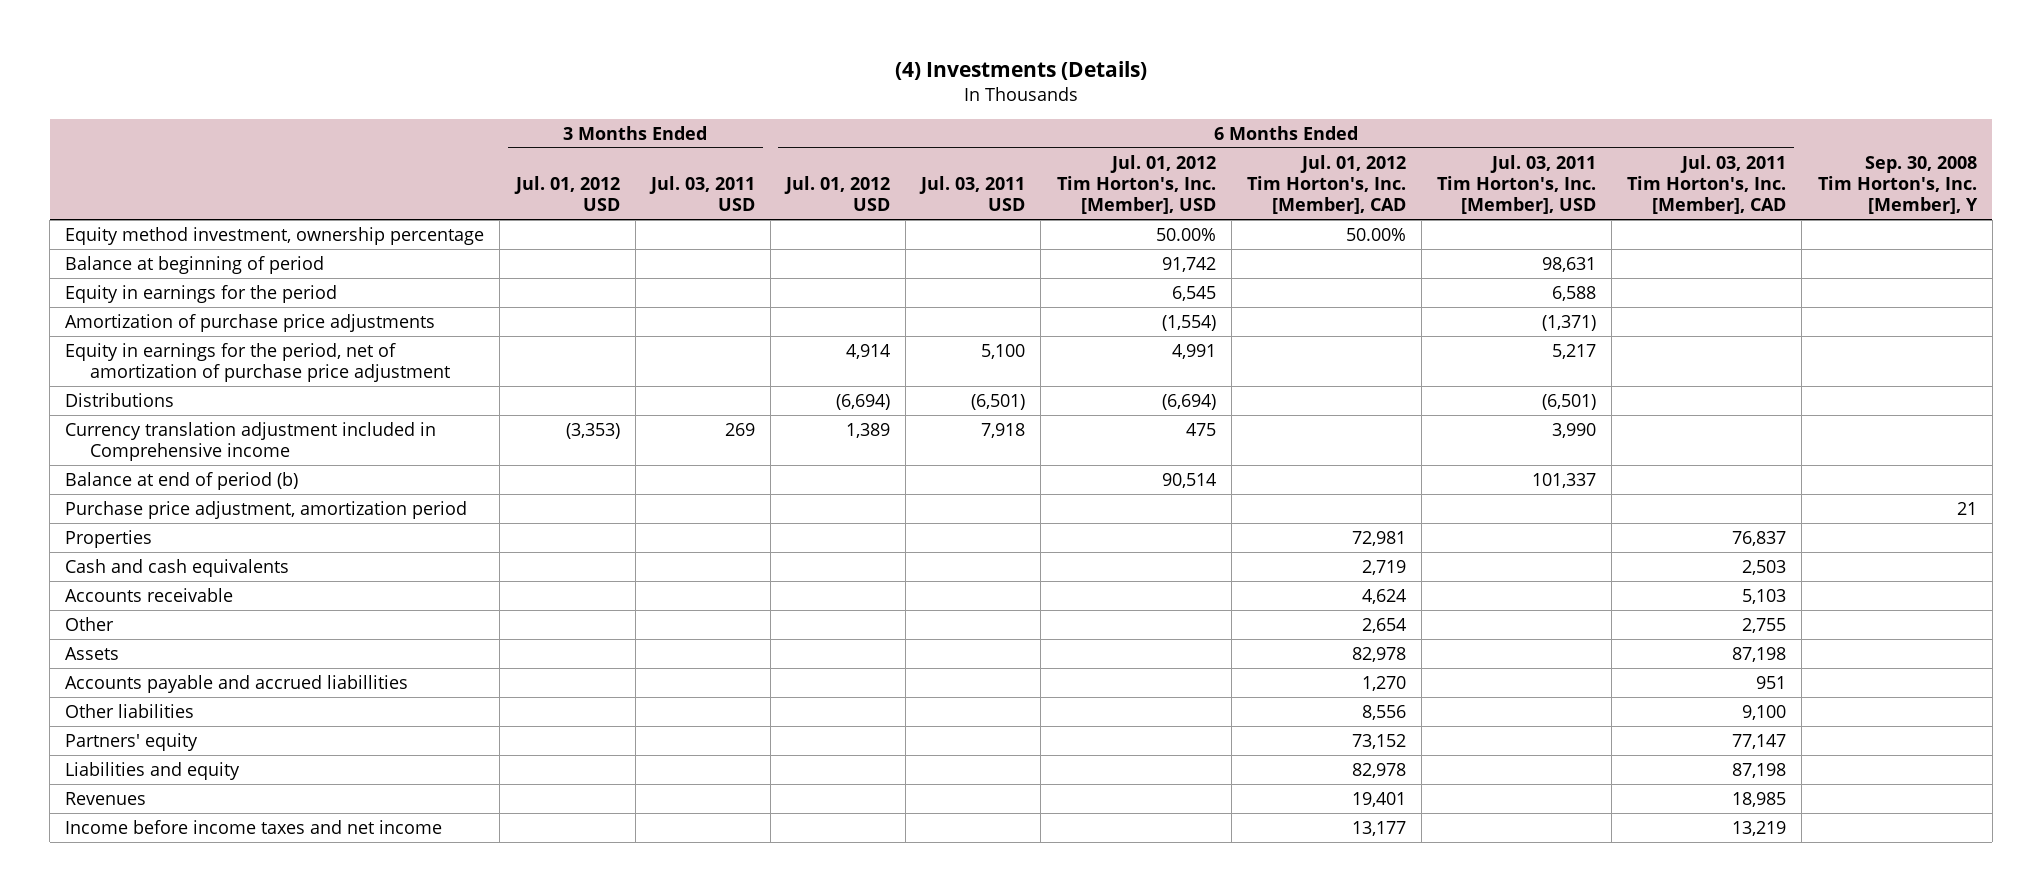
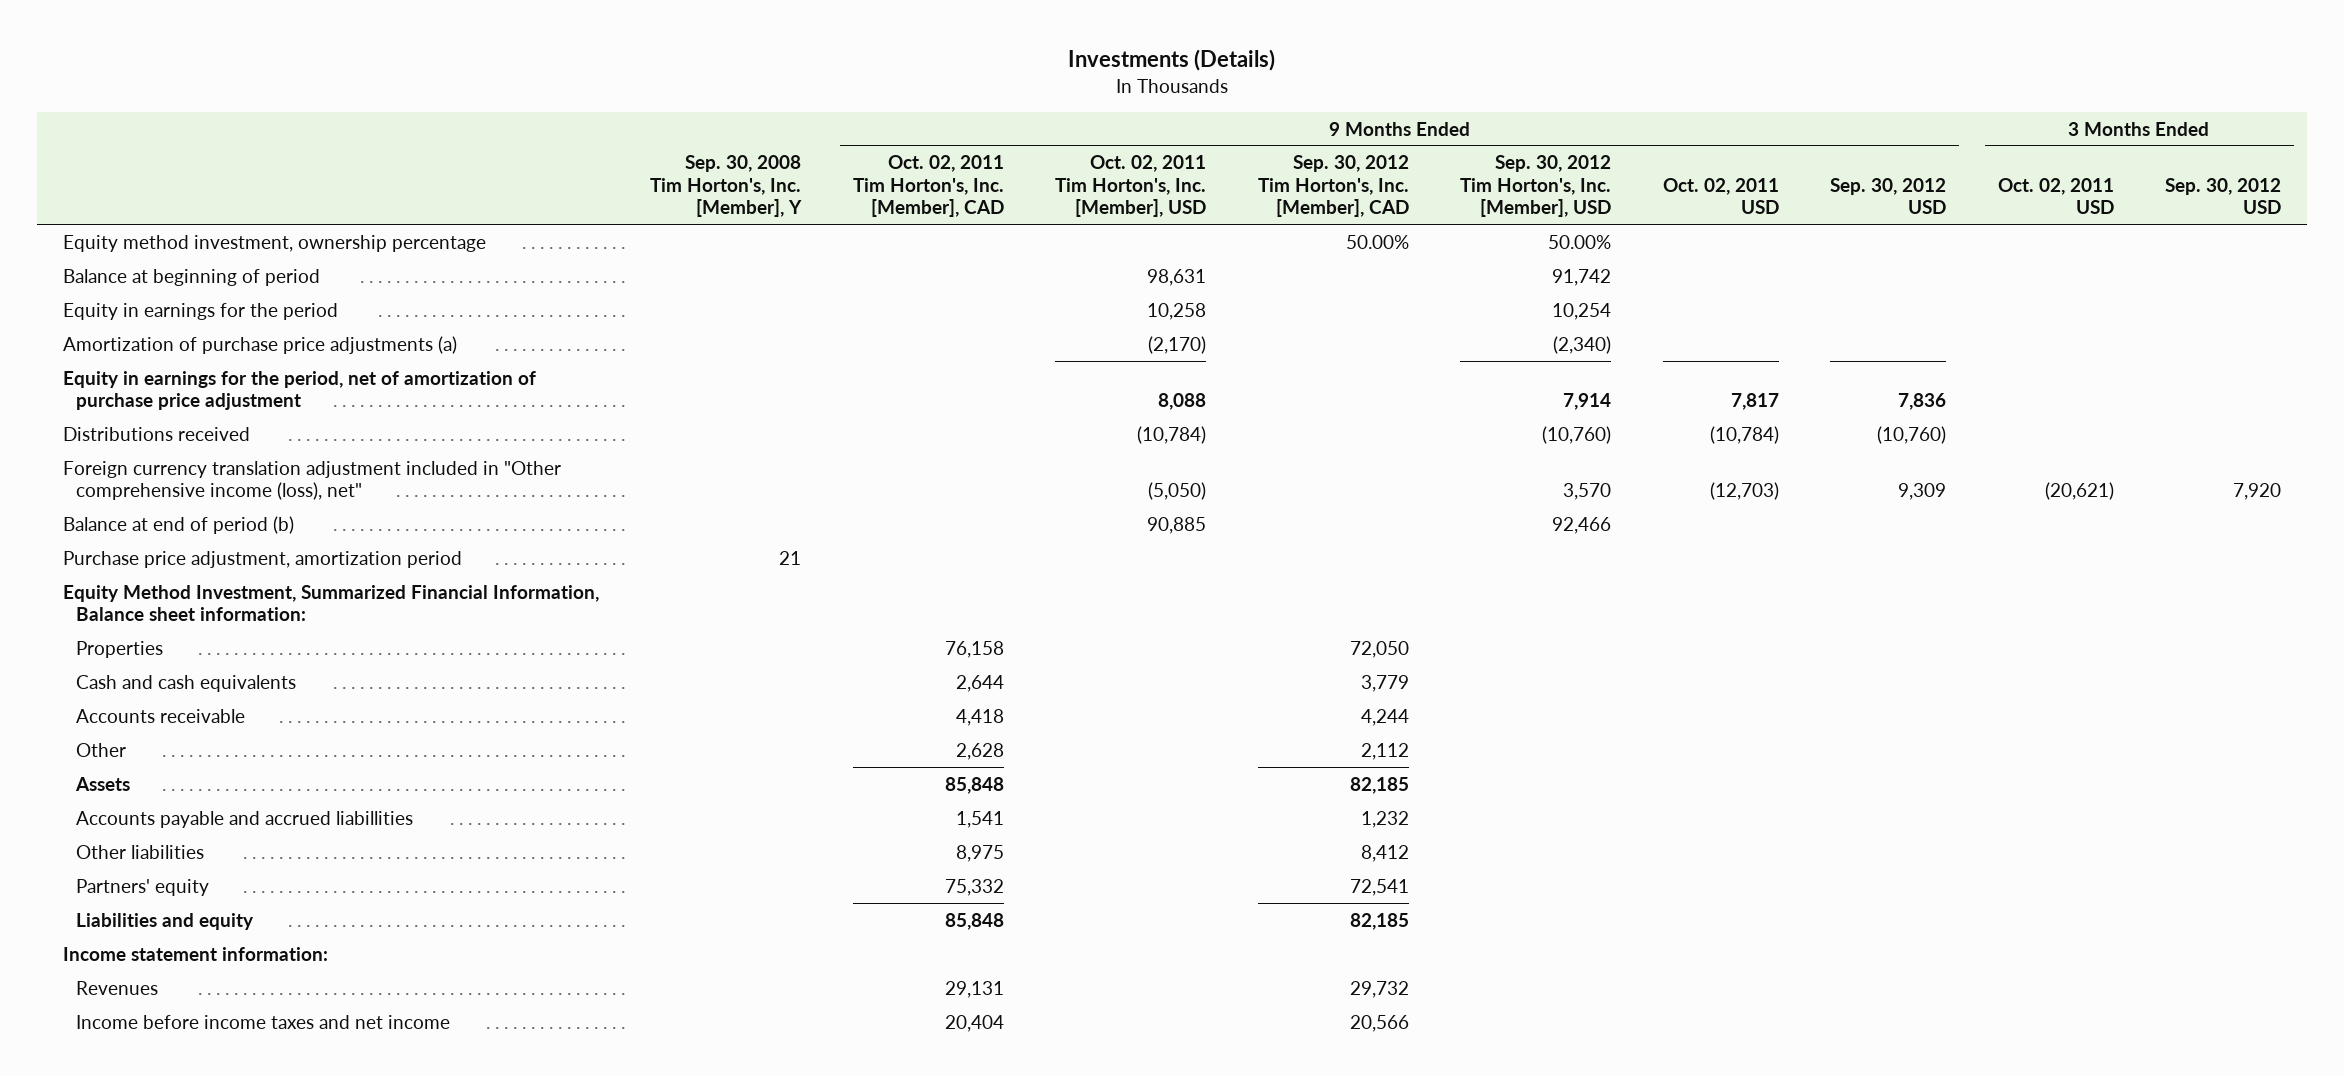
- (4) Investments (Details)
+ Investments (Details)
- | 3 Months Ended Jul. 01, 2012 USD | 3 Months Ended Jul. 03, 2011 USD | 6 Months Ended Jul. 01, 2012 USD | 6 Months Ended Jul. 03, 2011 USD | 6 Months Ended Jul. 01, 2012 Tim Horton's, Inc. [Member], USD | 6 Months Ended Jul. 01, 2012 Tim Horton's, Inc. [Member], CAD | 6 Months Ended Jul. 03, 2011 Tim Horton's, Inc. [Member], USD | 6 Months Ended Jul. 03, 2011 Tim Horton's, Inc. [Member], CAD | Sep. 30, 2008 Tim Horton's, Inc. [Member], Y
+ | Sep. 30, 2008 Tim Horton's, Inc. [Member], Y | 9 Months Ended Oct. 02, 2011 Tim Horton's, Inc. [Member], CAD | 9 Months Ended Oct. 02, 2011 Tim Horton's, Inc. [Member], USD | 9 Months Ended Sep. 30, 2012 Tim Horton's, Inc. [Member], CAD | 9 Months Ended Sep. 30, 2012 Tim Horton's, Inc. [Member], USD | 9 Months Ended Oct. 02, 2011 USD | 9 Months Ended Sep. 30, 2012 USD | 3 Months Ended Oct. 02, 2011 USD | 3 Months Ended Sep. 30, 2012 USD
- Amortization of purchase price adjustments | | | | | (1,554) | | (1,371) | |
+ Amortization of purchase price adjustments (a) | | | (2,170) | | (2,340) | | | |
- Distributions | | | (6,694) | (6,501) | (6,694) | | (6,501) | |
- Currency translation adjustment included in Comprehensive income | (3,353) | 269 | 1,389 | 7,918 | 475 | | 3,990 | |
+ Distributions received | | | (10,784) | | (10,760) | (10,784) | (10,760) | |
+ Foreign currency translation adjustment included in "Other comprehensive income (loss), net" | | | (5,050) | | 3,570 | (12,703) | 9,309 | (20,621) | 7,920
+ Equity Method Investment, Summarized Financial Information, Balance sheet information:
+ Income statement information:

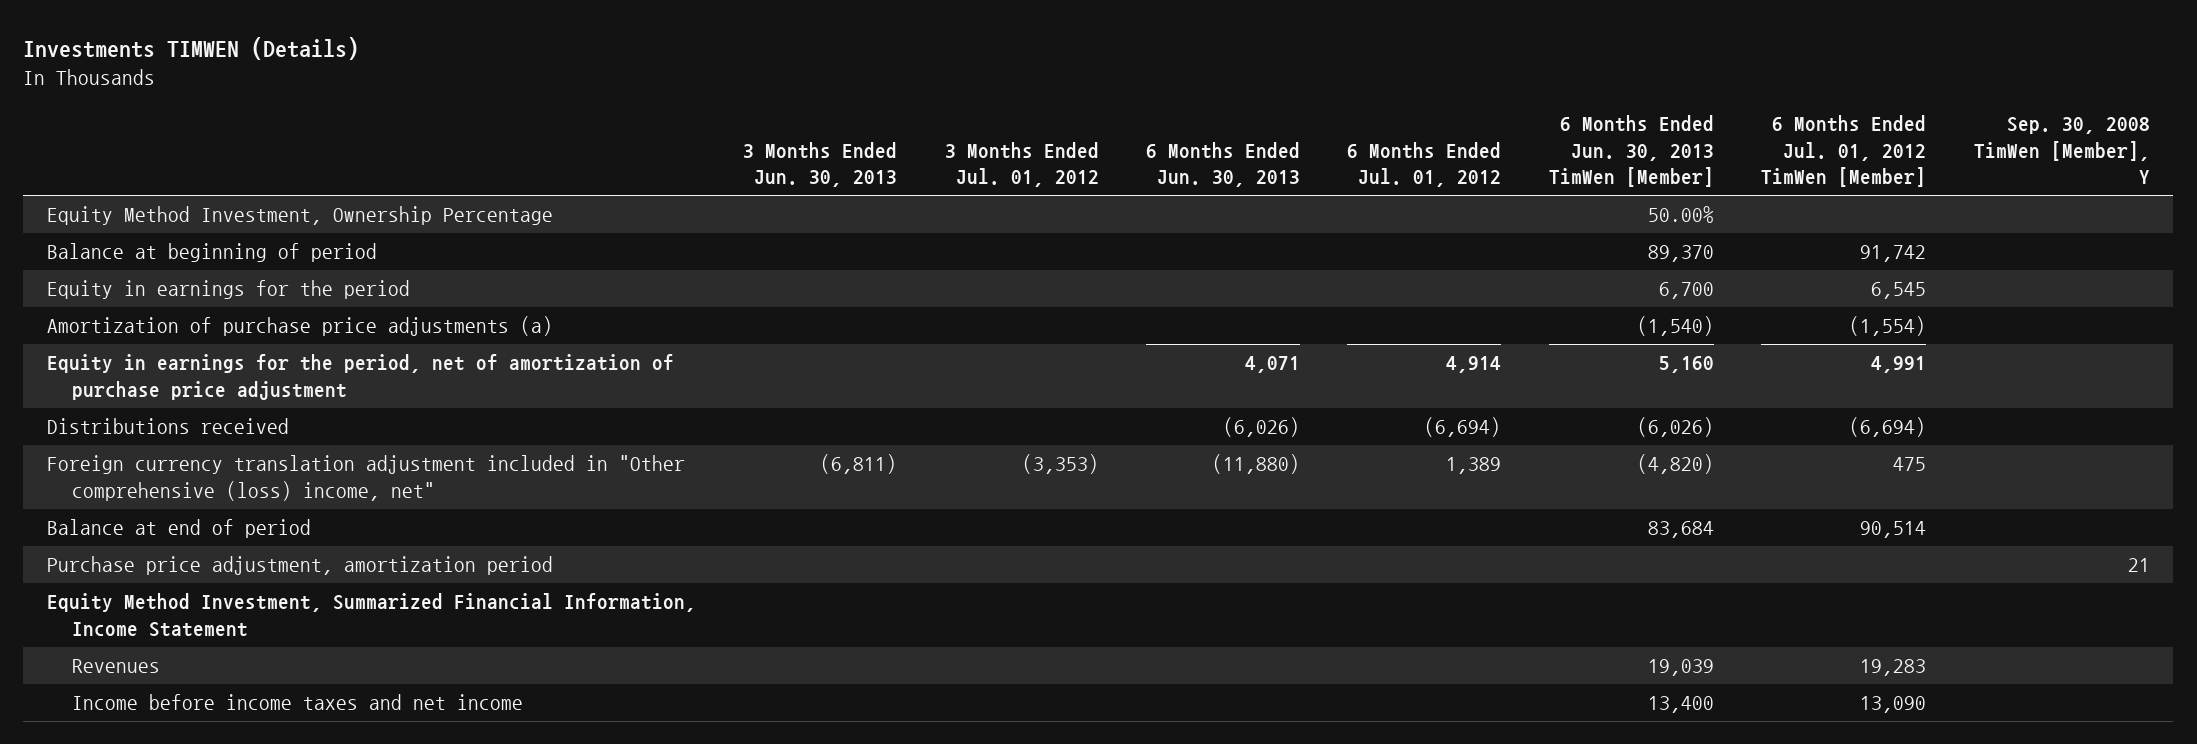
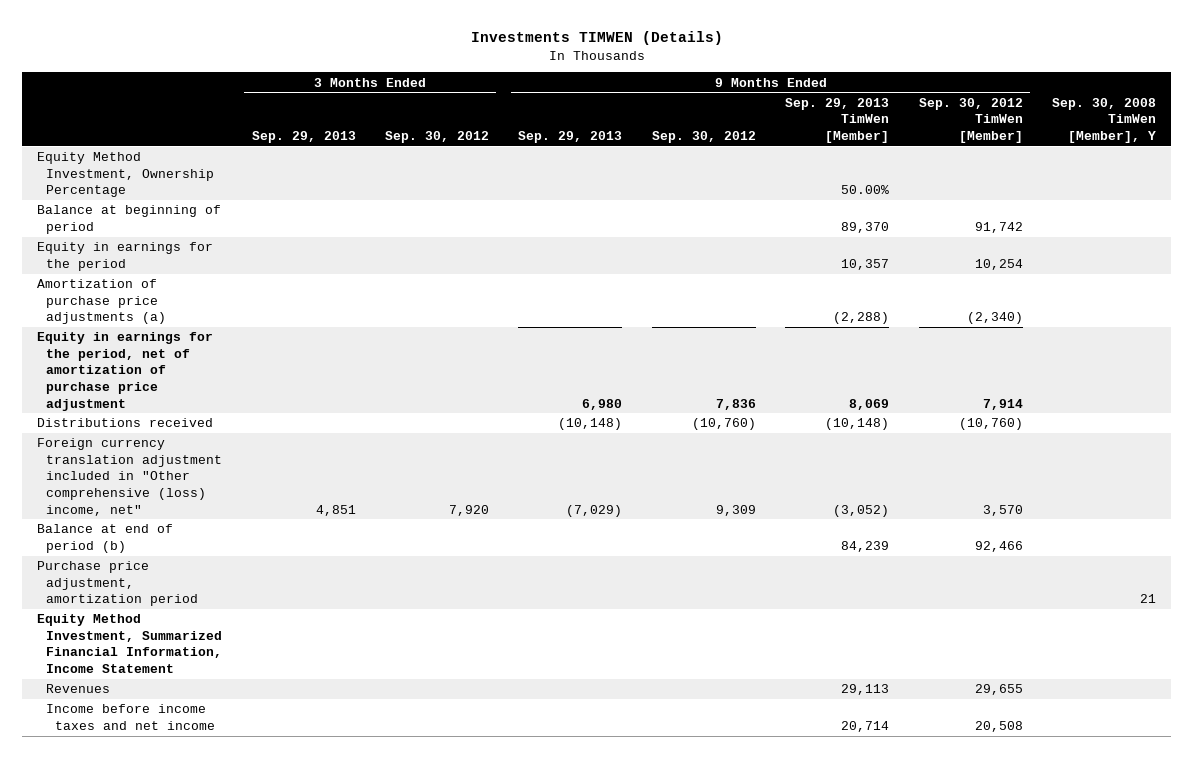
- | 3 Months Ended Jun. 30, 2013 | 3 Months Ended Jul. 01, 2012 | 6 Months Ended Jun. 30, 2013 | 6 Months Ended Jul. 01, 2012 | 6 Months Ended Jun. 30, 2013 TimWen [Member] | 6 Months Ended Jul. 01, 2012 TimWen [Member] | Sep. 30, 2008 TimWen [Member], Y
+ | 3 Months Ended Sep. 29, 2013 | 3 Months Ended Sep. 30, 2012 | 9 Months Ended Sep. 29, 2013 | 9 Months Ended Sep. 30, 2012 | 9 Months Ended Sep. 29, 2013 TimWen [Member] | 9 Months Ended Sep. 30, 2012 TimWen [Member] | Sep. 30, 2008 TimWen [Member], Y
- Balance at end of period | | | | | 83,684 | 90,514 |
+ Balance at end of period (b) | | | | | 84,239 | 92,466 |

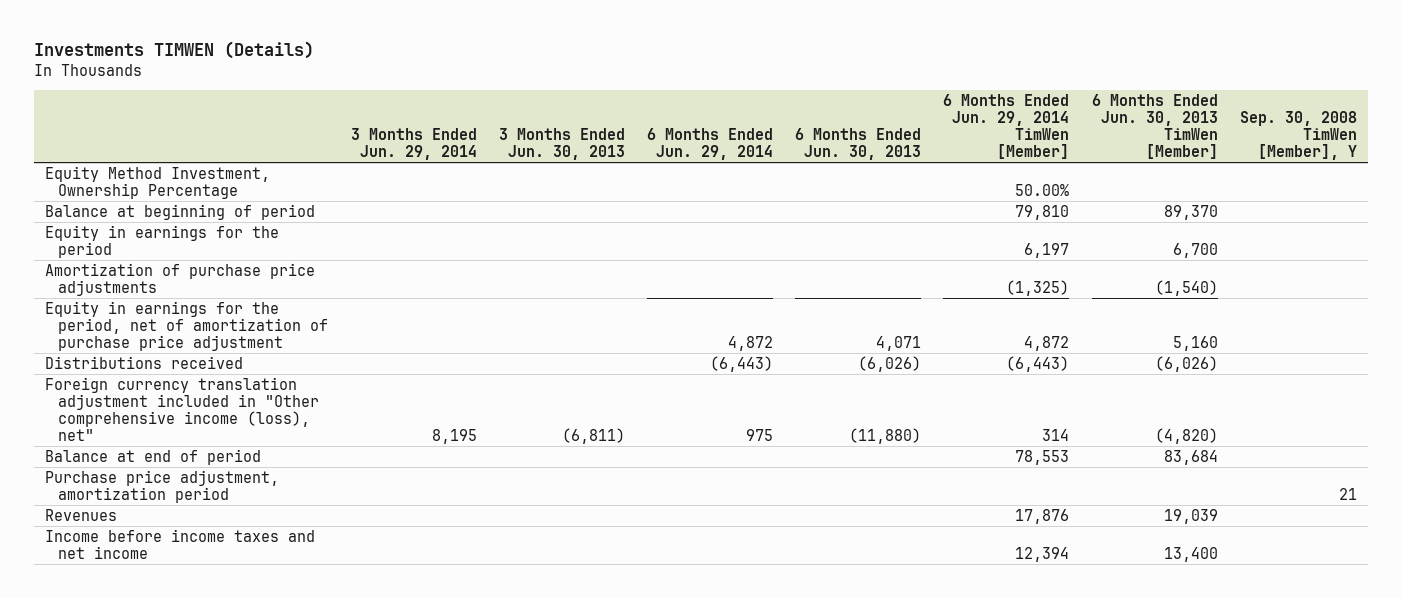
- | 3 Months Ended Sep. 29, 2013 | 3 Months Ended Sep. 30, 2012 | 9 Months Ended Sep. 29, 2013 | 9 Months Ended Sep. 30, 2012 | 9 Months Ended Sep. 29, 2013 TimWen [Member] | 9 Months Ended Sep. 30, 2012 TimWen [Member] | Sep. 30, 2008 TimWen [Member], Y
+ | 3 Months Ended Jun. 29, 2014 | 3 Months Ended Jun. 30, 2013 | 6 Months Ended Jun. 29, 2014 | 6 Months Ended Jun. 30, 2013 | 6 Months Ended Jun. 29, 2014 TimWen [Member] | 6 Months Ended Jun. 30, 2013 TimWen [Member] | Sep. 30, 2008 TimWen [Member], Y
- Amortization of purchase price adjustments (a) | | | | | (2,288) | (2,340) |
+ Amortization of purchase price adjustments | | | | | (1,325) | (1,540) |
- Foreign currency translation adjustment included in "Other comprehensive (loss) income, net" | 4,851 | 7,920 | (7,029) | 9,309 | (3,052) | 3,570 |
- Balance at end of period (b) | | | | | 84,239 | 92,466 |
+ Foreign currency translation adjustment included in "Other comprehensive income (loss), net" | 8,195 | (6,811) | 975 | (11,880) | 314 | (4,820) |
+ Balance at end of period | | | | | 78,553 | 83,684 |
- Equity Method Investment, Summarized Financial Information, Income Statement

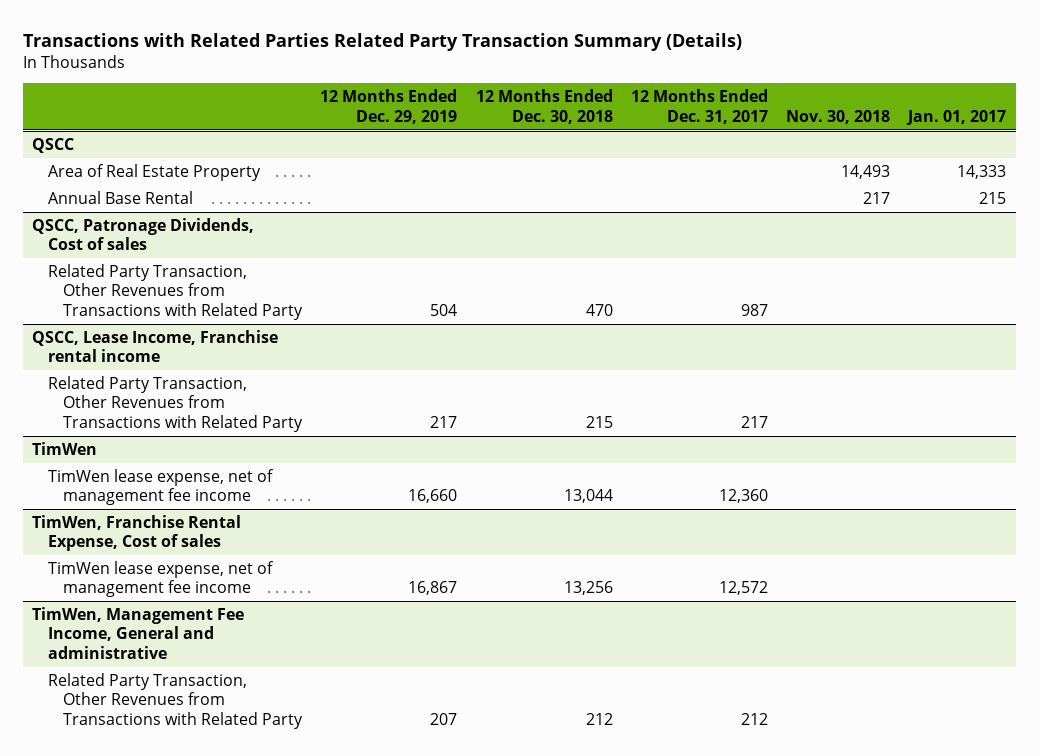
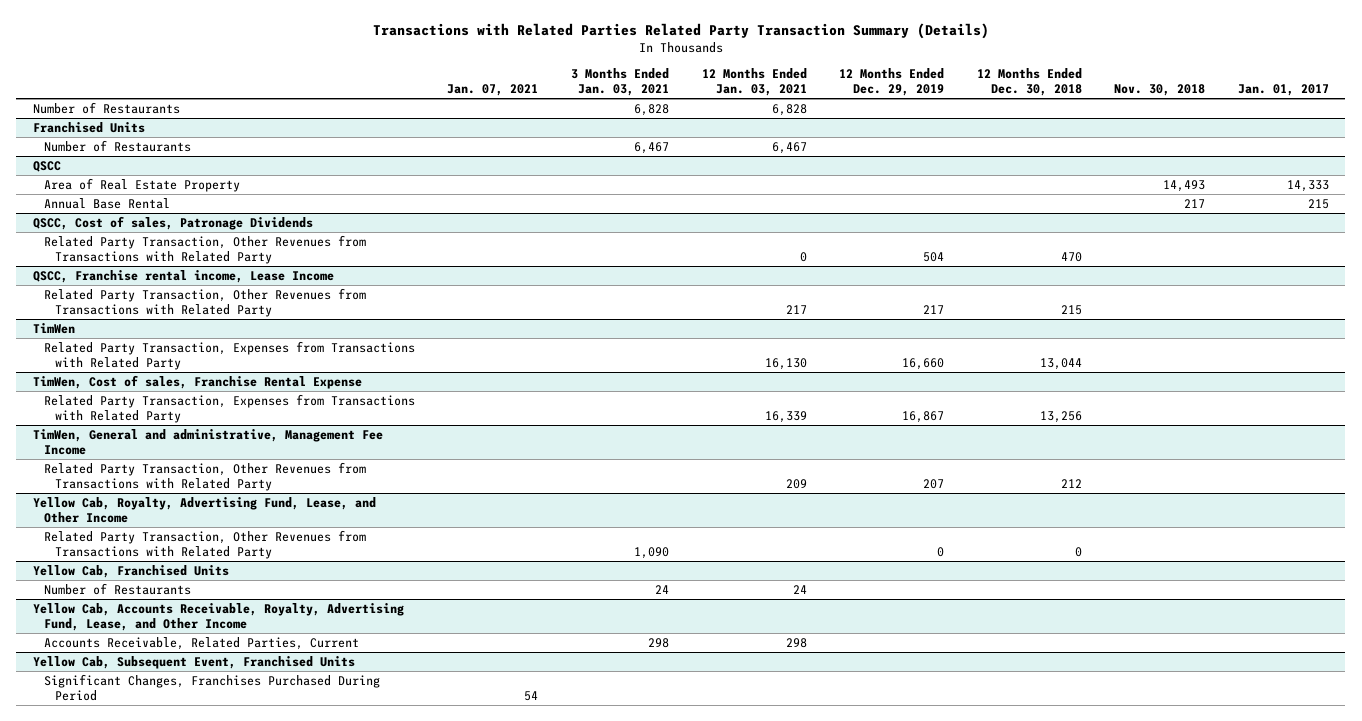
- | 12 Months Ended Dec. 29, 2019 | 12 Months Ended Dec. 30, 2018 | 12 Months Ended Dec. 31, 2017 | Nov. 30, 2018 | Jan. 01, 2017
+ | Jan. 07, 2021 | 3 Months Ended Jan. 03, 2021 | 12 Months Ended Jan. 03, 2021 | 12 Months Ended Dec. 29, 2019 | 12 Months Ended Dec. 30, 2018 | Nov. 30, 2018 | Jan. 01, 2017
+ Number of Restaurants | | 6,828 | 6,828 | | | |
+ Franchised Units
+ Number of Restaurants | | 6,467 | 6,467 | | | |
- QSCC, Patronage Dividends, Cost of sales
+ QSCC, Cost of sales, Patronage Dividends
- QSCC, Lease Income, Franchise rental income
+ QSCC, Franchise rental income, Lease Income
@ TimWen
- TimWen lease expense, net of management fee income | 16,660 | 13,044 | 12,360 | |
- TimWen, Franchise Rental Expense, Cost of sales
- TimWen lease expense, net of management fee income | 16,867 | 13,256 | 12,572 | |
- TimWen, Management Fee Income, General and administrative
@ TimWen
+ Related Party Transaction, Expenses from Transactions with Related Party | | | 16,130 | 16,660 | 13,044 | |
+ TimWen, Cost of sales, Franchise Rental Expense
+ Related Party Transaction, Expenses from Transactions with Related Party | | | 16,339 | 16,867 | 13,256 | |
+ TimWen, General and administrative, Management Fee Income
+ Yellow Cab, Royalty, Advertising Fund, Lease, and Other Income
+ Related Party Transaction, Other Revenues from Transactions with Related Party | | 1,090 | | 0 | 0 | |
+ Yellow Cab, Franchised Units
+ Number of Restaurants | | 24 | 24 | | | |
+ Yellow Cab, Accounts Receivable, Royalty, Advertising Fund, Lease, and Other Income
+ Accounts Receivable, Related Parties, Current | | 298 | 298 | | | |
+ Yellow Cab, Subsequent Event, Franchised Units
+ Significant Changes, Franchises Purchased During Period | 54 | | | | | |

